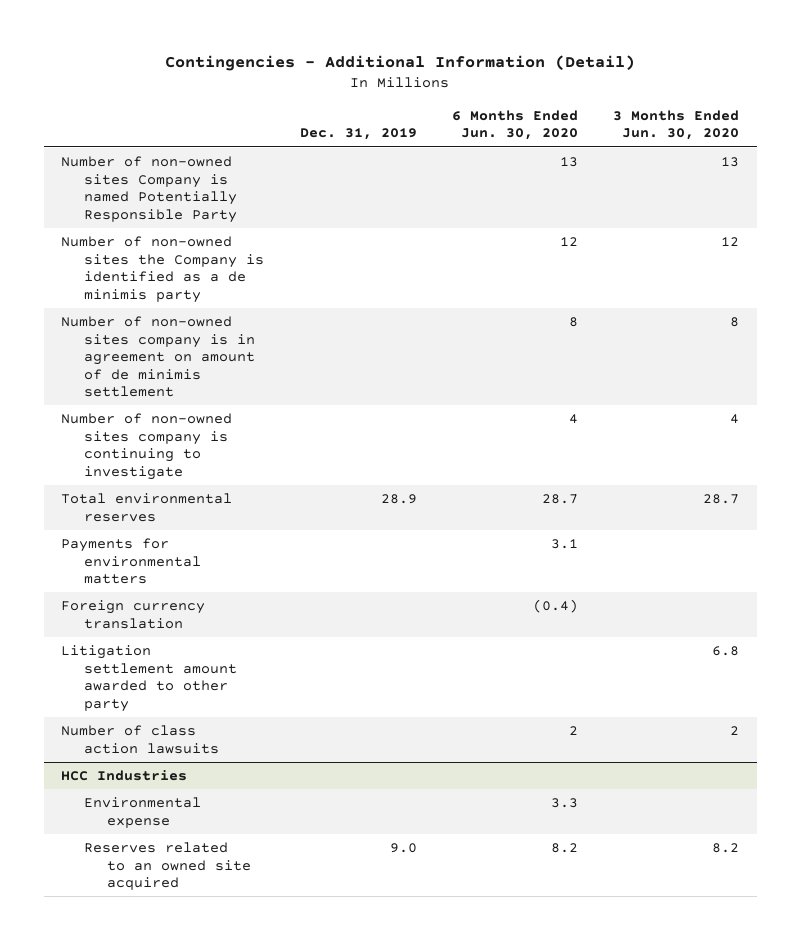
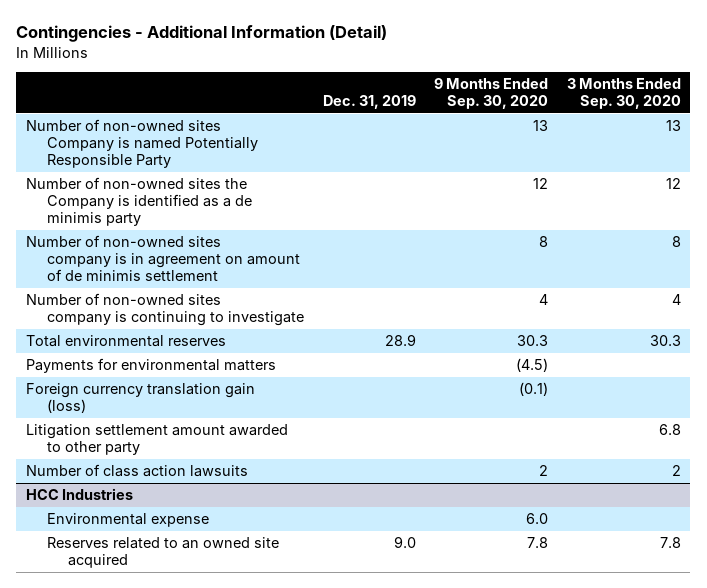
- | Dec. 31, 2019 | 6 Months Ended Jun. 30, 2020 | 3 Months Ended Jun. 30, 2020
+ | Dec. 31, 2019 | 9 Months Ended Sep. 30, 2020 | 3 Months Ended Sep. 30, 2020
- Foreign currency translation | | (0.4) |
+ Foreign currency translation gain (loss) | | (0.1) |

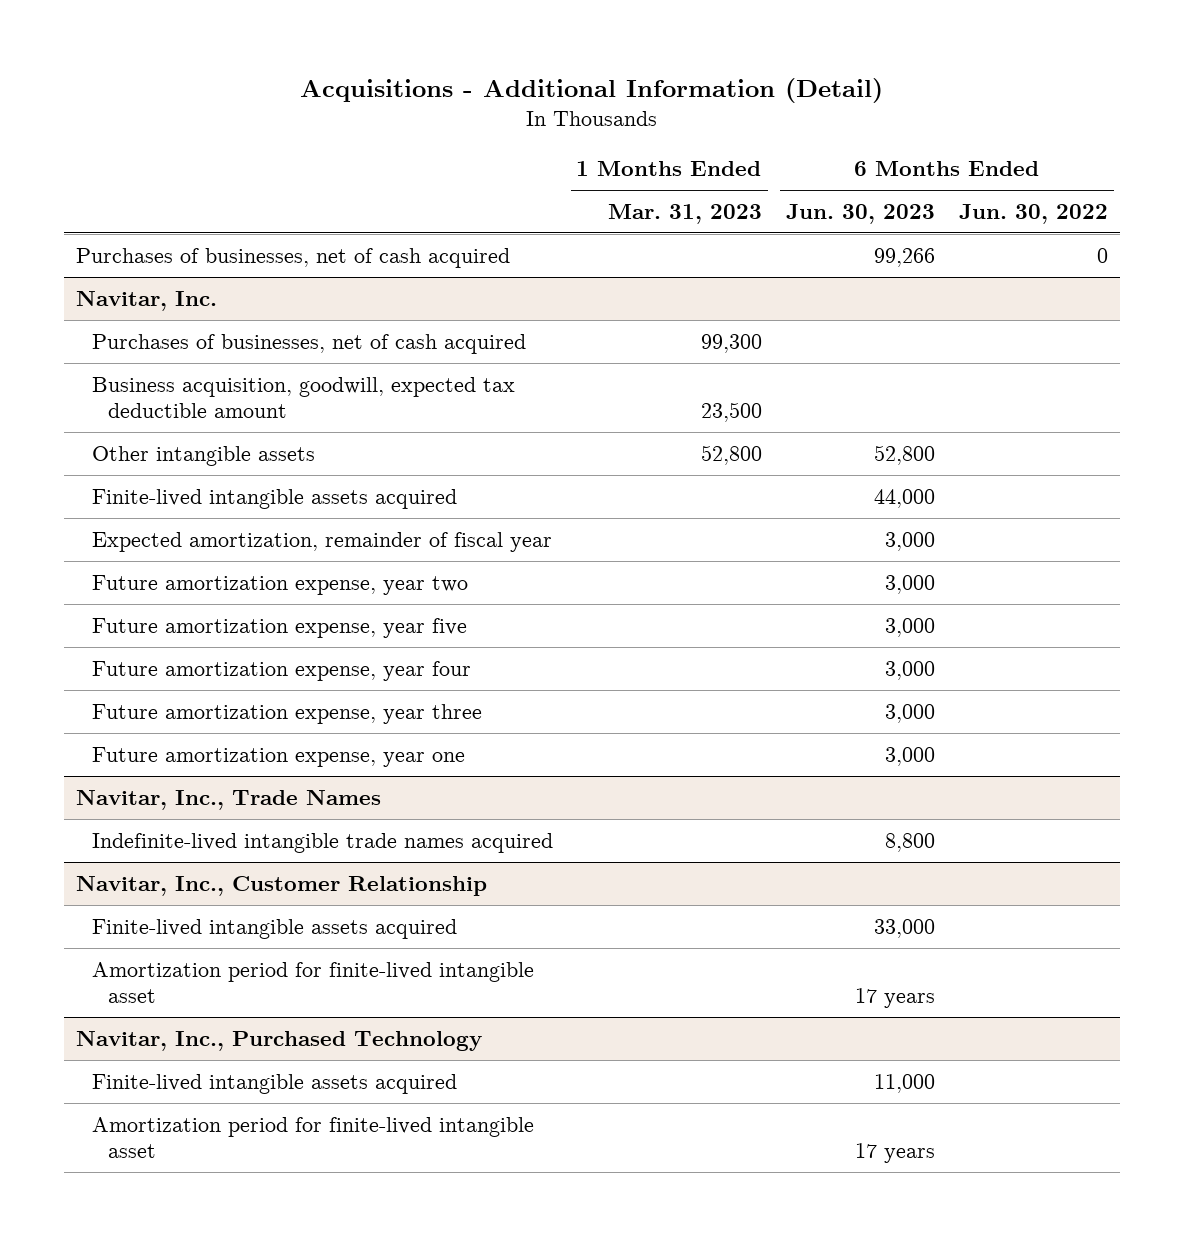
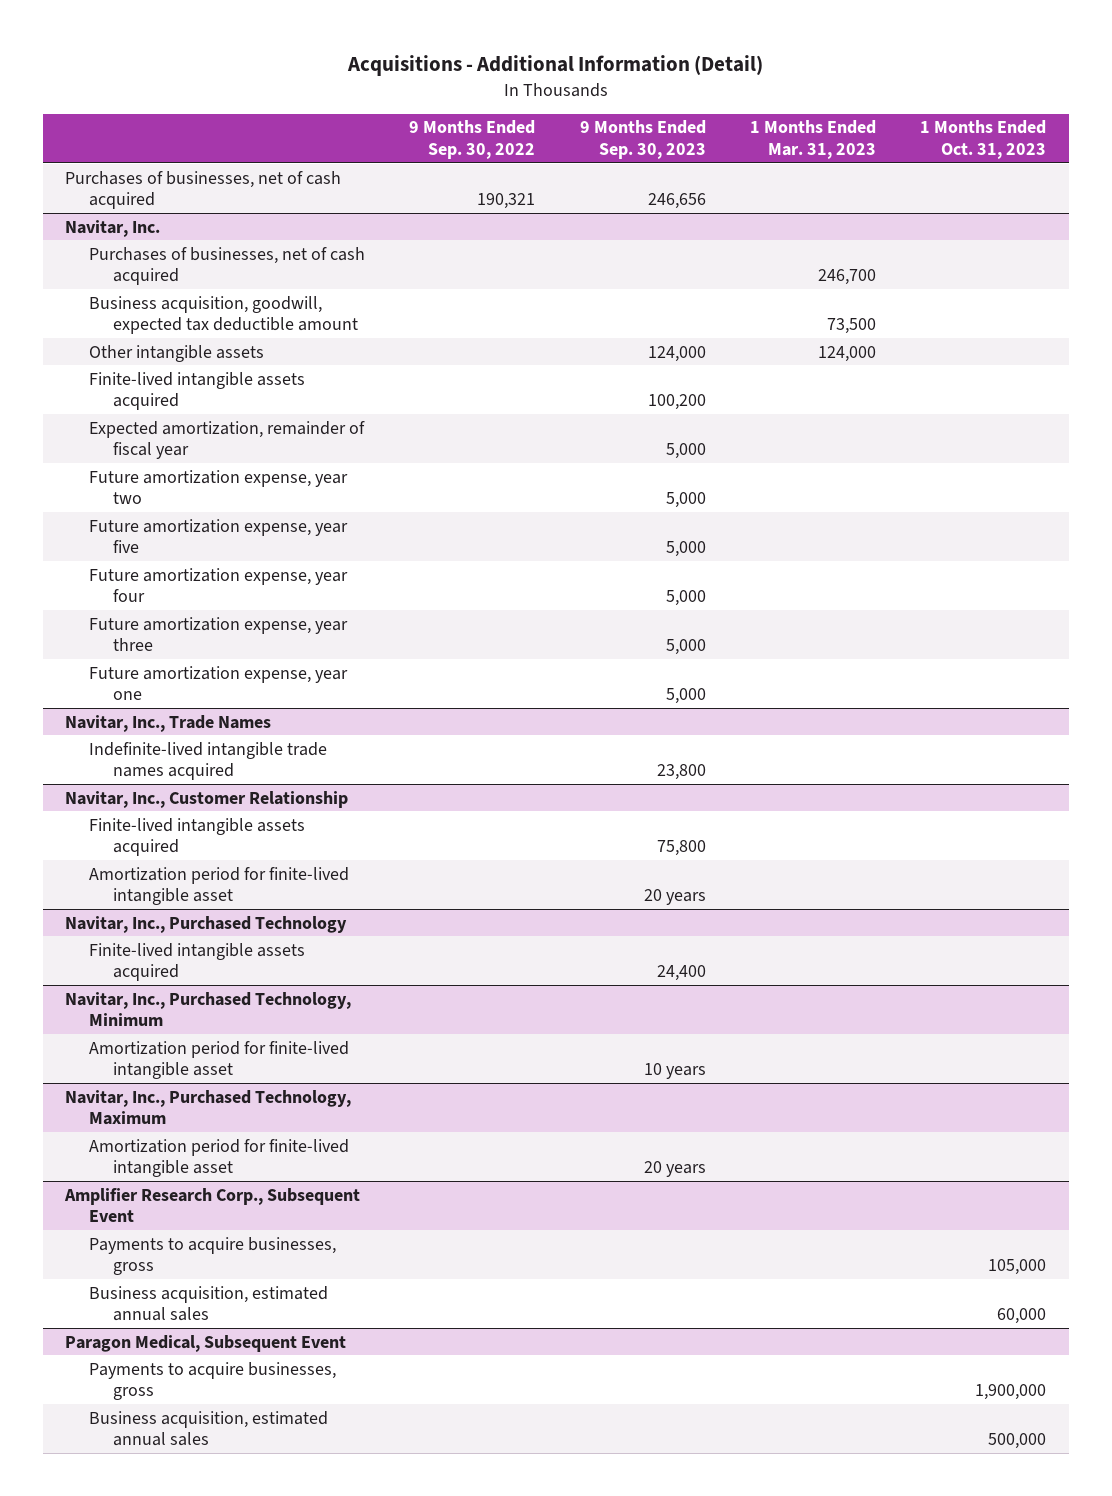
- | 1 Months Ended Mar. 31, 2023 | 6 Months Ended Jun. 30, 2023 | 6 Months Ended Jun. 30, 2022
+ | 9 Months Ended Sep. 30, 2022 | 9 Months Ended Sep. 30, 2023 | 1 Months Ended Mar. 31, 2023 | 1 Months Ended Oct. 31, 2023
@ Navitar, Inc.
- Purchases of businesses, net of cash acquired | 99,300 | |
- Business acquisition, goodwill, expected tax deductible amount | 23,500 | |
- Other intangible assets | 52,800 | 52,800 |
+ Purchases of businesses, net of cash acquired | | | 246,700 |
+ Business acquisition, goodwill, expected tax deductible amount | | | 73,500 |
+ Other intangible assets | | 124,000 | 124,000 |
@ Navitar, Inc., Purchased Technology
- Amortization period for finite-lived intangible asset | | 17 years |
+ Navitar, Inc., Purchased Technology, Minimum
+ Amortization period for finite-lived intangible asset | | 10 years | |
+ Navitar, Inc., Purchased Technology, Maximum
+ Amortization period for finite-lived intangible asset | | 20 years | |
+ Amplifier Research Corp., Subsequent Event
+ Payments to acquire businesses, gross | | | | 105,000
+ Business acquisition, estimated annual sales | | | | 60,000
+ Paragon Medical, Subsequent Event
+ Payments to acquire businesses, gross | | | | 1,900,000
+ Business acquisition, estimated annual sales | | | | 500,000

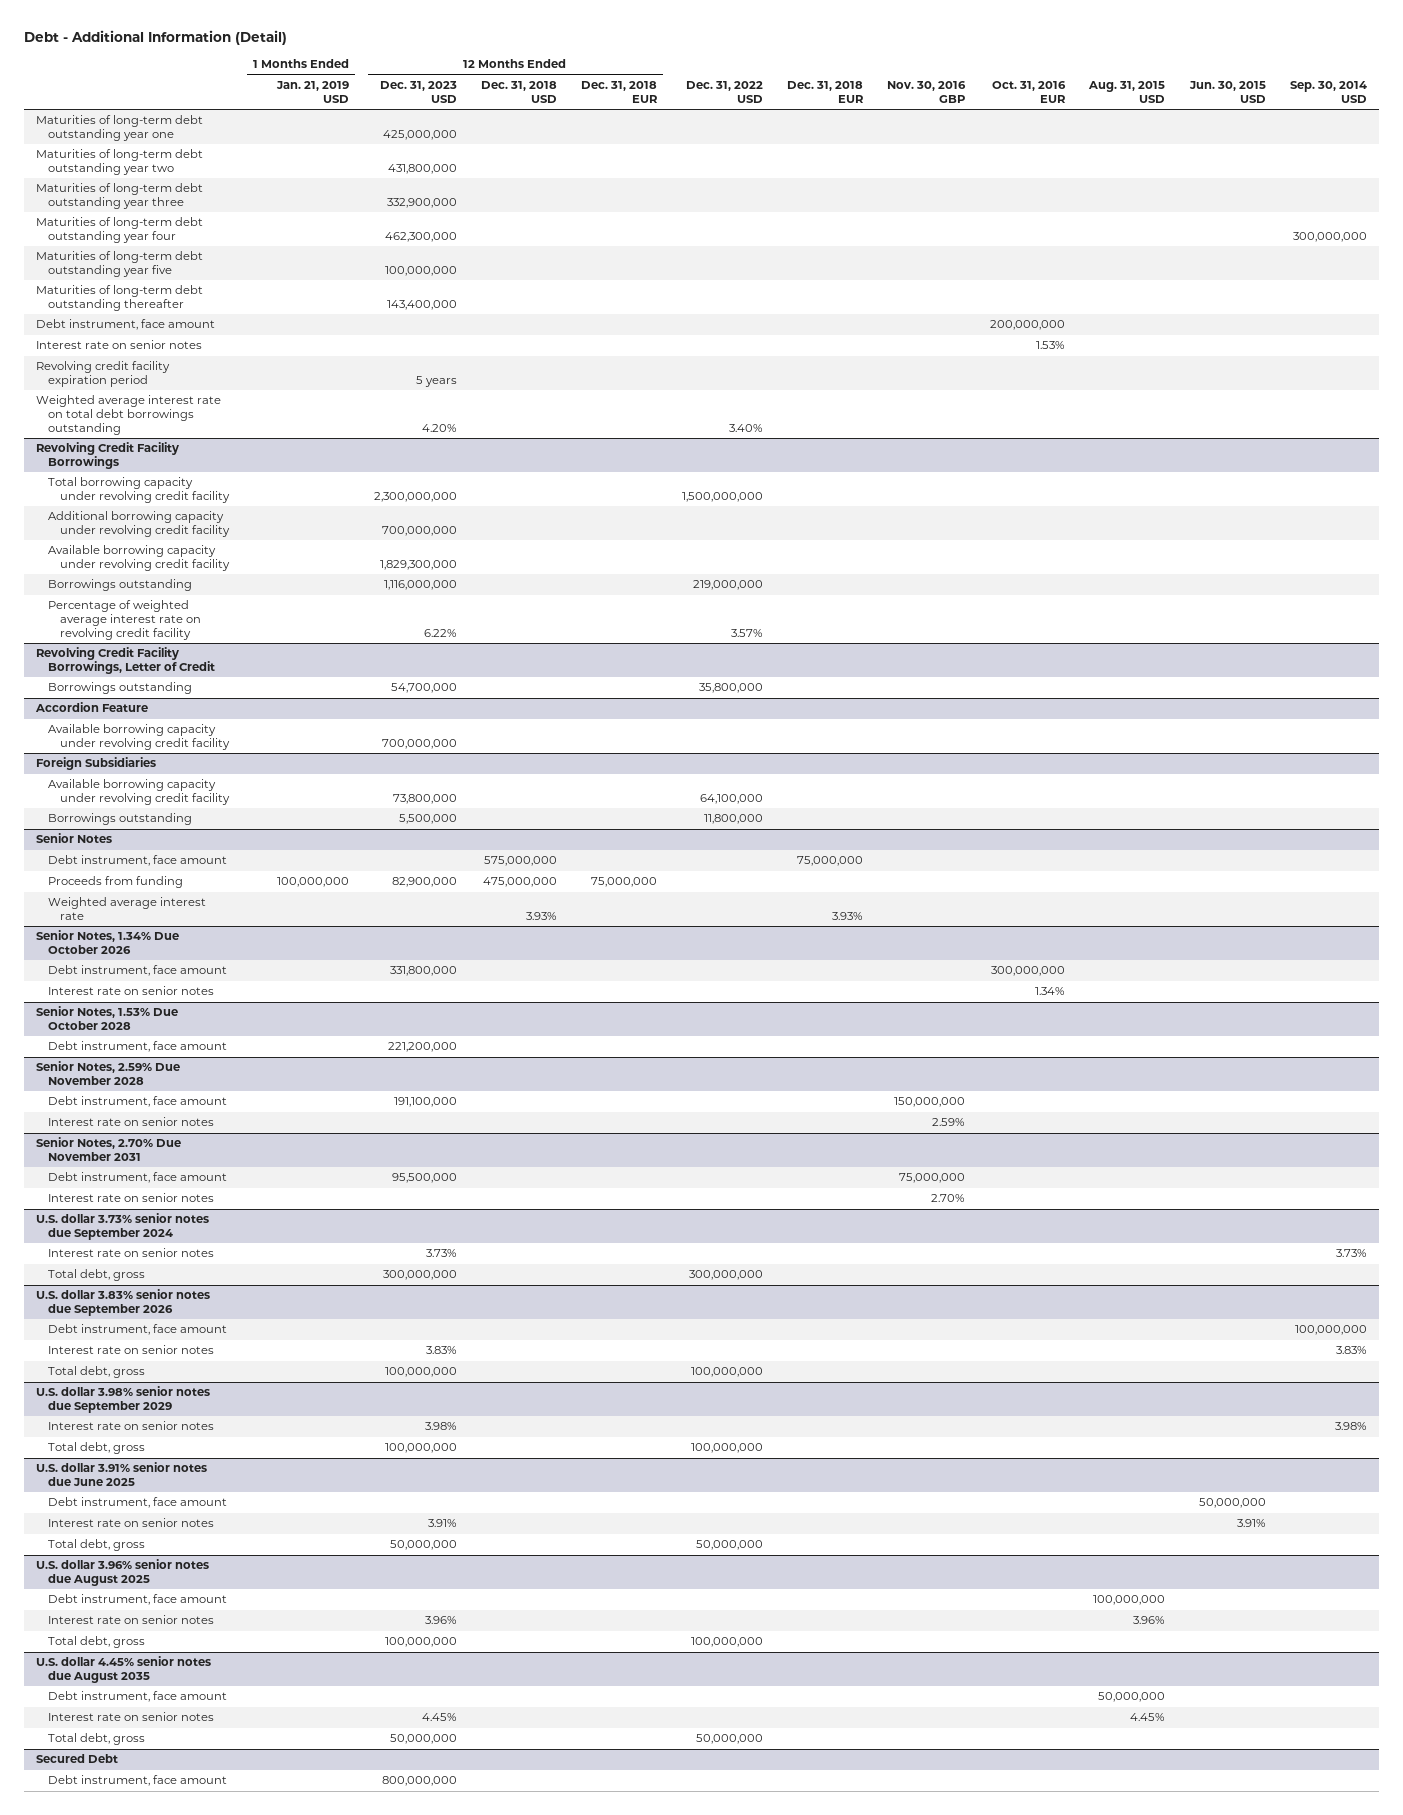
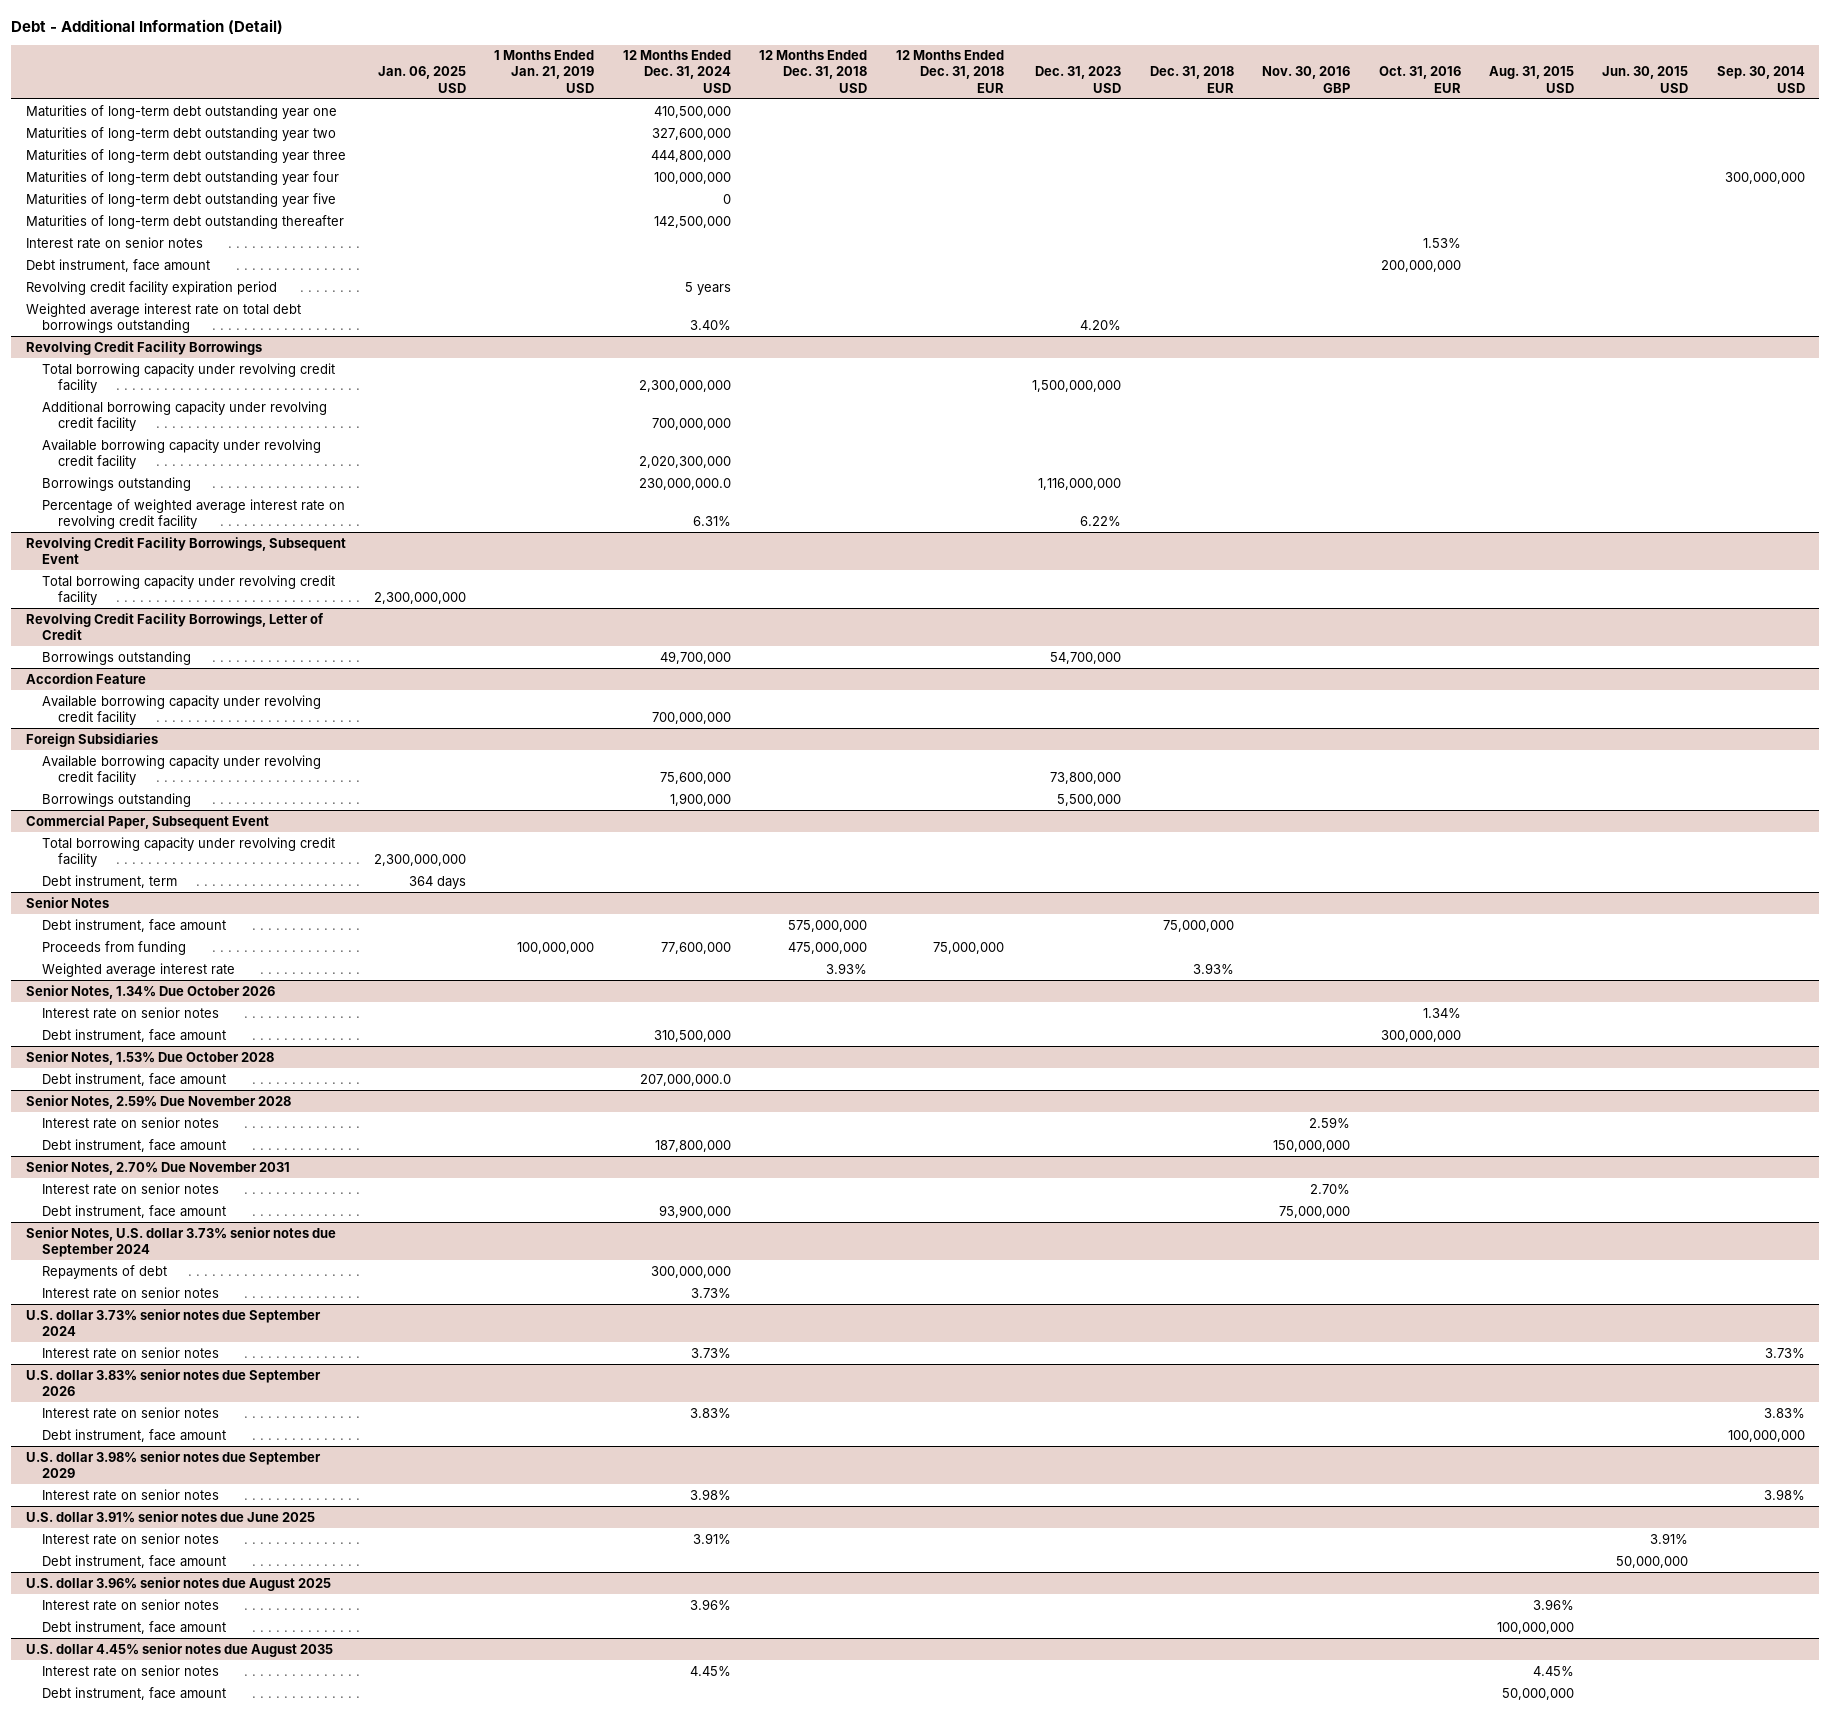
- | 1 Months Ended Jan. 21, 2019 USD | 12 Months Ended Dec. 31, 2023 USD | 12 Months Ended Dec. 31, 2018 USD | 12 Months Ended Dec. 31, 2018 EUR | Dec. 31, 2022 USD | Dec. 31, 2018 EUR | Nov. 30, 2016 GBP | Oct. 31, 2016 EUR | Aug. 31, 2015 USD | Jun. 30, 2015 USD | Sep. 30, 2014 USD
+ | Jan. 06, 2025 USD | 1 Months Ended Jan. 21, 2019 USD | 12 Months Ended Dec. 31, 2024 USD | 12 Months Ended Dec. 31, 2018 USD | 12 Months Ended Dec. 31, 2018 EUR | Dec. 31, 2023 USD | Dec. 31, 2018 EUR | Nov. 30, 2016 GBP | Oct. 31, 2016 EUR | Aug. 31, 2015 USD | Jun. 30, 2015 USD | Sep. 30, 2014 USD
moved down: Debt instrument, face amount | | | | | | | | | 200,000,000 | | |
+ Revolving Credit Facility Borrowings, Subsequent Event
+ Total borrowing capacity under revolving credit facility | 2,300,000,000 | | | | | | | | | | |
+ Commercial Paper, Subsequent Event
+ Total borrowing capacity under revolving credit facility | 2,300,000,000 | | | | | | | | | | |
+ Debt instrument, term | 364 days | | | | | | | | | | |
@ Senior Notes, 1.34% Due October 2026
moved down: Debt instrument, face amount | | | 310,500,000 | | | | | | 300,000,000 | | |
@ Senior Notes, 2.59% Due November 2028
moved down: Debt instrument, face amount | | | 187,800,000 | | | | | 150,000,000 | | | |
@ Senior Notes, 2.70% Due November 2031
moved down: Debt instrument, face amount | | | 93,900,000 | | | | | 75,000,000 | | | |
+ Senior Notes, U.S. dollar 3.73% senior notes due September 2024
+ Repayments of debt | | | 300,000,000 | | | | | | | | |
+ Interest rate on senior notes | | | 3.73% | | | | | | | | |
@ U.S. dollar 3.73% senior notes due September 2024
- Total debt, gross | | 300,000,000 | | | 300,000,000 | | | | | |
@ U.S. dollar 3.83% senior notes due September 2026
- Total debt, gross | | 100,000,000 | | | 100,000,000 | | | | | |
moved down: Debt instrument, face amount | | | | | | | | | | | | 100,000,000
@ U.S. dollar 3.98% senior notes due September 2029
- Total debt, gross | | 100,000,000 | | | 100,000,000 | | | | | |
@ U.S. dollar 3.91% senior notes due June 2025
- Total debt, gross | | 50,000,000 | | | 50,000,000 | | | | | |
moved down: Debt instrument, face amount | | | | | | | | | | | 50,000,000 |
@ U.S. dollar 3.96% senior notes due August 2025
- Total debt, gross | | 100,000,000 | | | 100,000,000 | | | | | |
moved down: Debt instrument, face amount | | | | | | | | | | 100,000,000 | |
@ U.S. dollar 4.45% senior notes due August 2035
- Total debt, gross | | 50,000,000 | | | 50,000,000 | | | | | |
- Secured Debt
- Debt instrument, face amount | | 800,000,000 | | | | | | | | |
@ U.S. dollar 4.45% senior notes due August 2035
moved down: Debt instrument, face amount | | | | | | | | | | 50,000,000 | |

